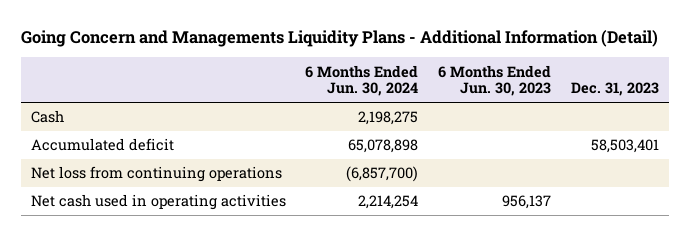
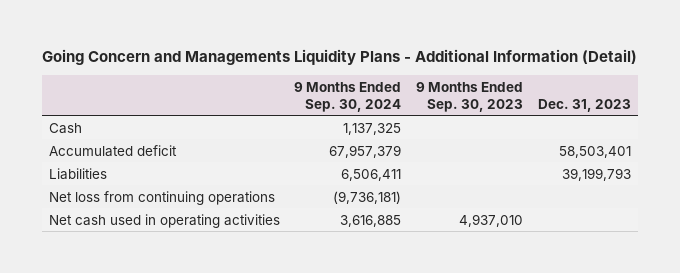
- | 6 Months Ended Jun. 30, 2024 | 6 Months Ended Jun. 30, 2023 | Dec. 31, 2023
+ | 9 Months Ended Sep. 30, 2024 | 9 Months Ended Sep. 30, 2023 | Dec. 31, 2023
+ Liabilities | 6,506,411 | | 39,199,793

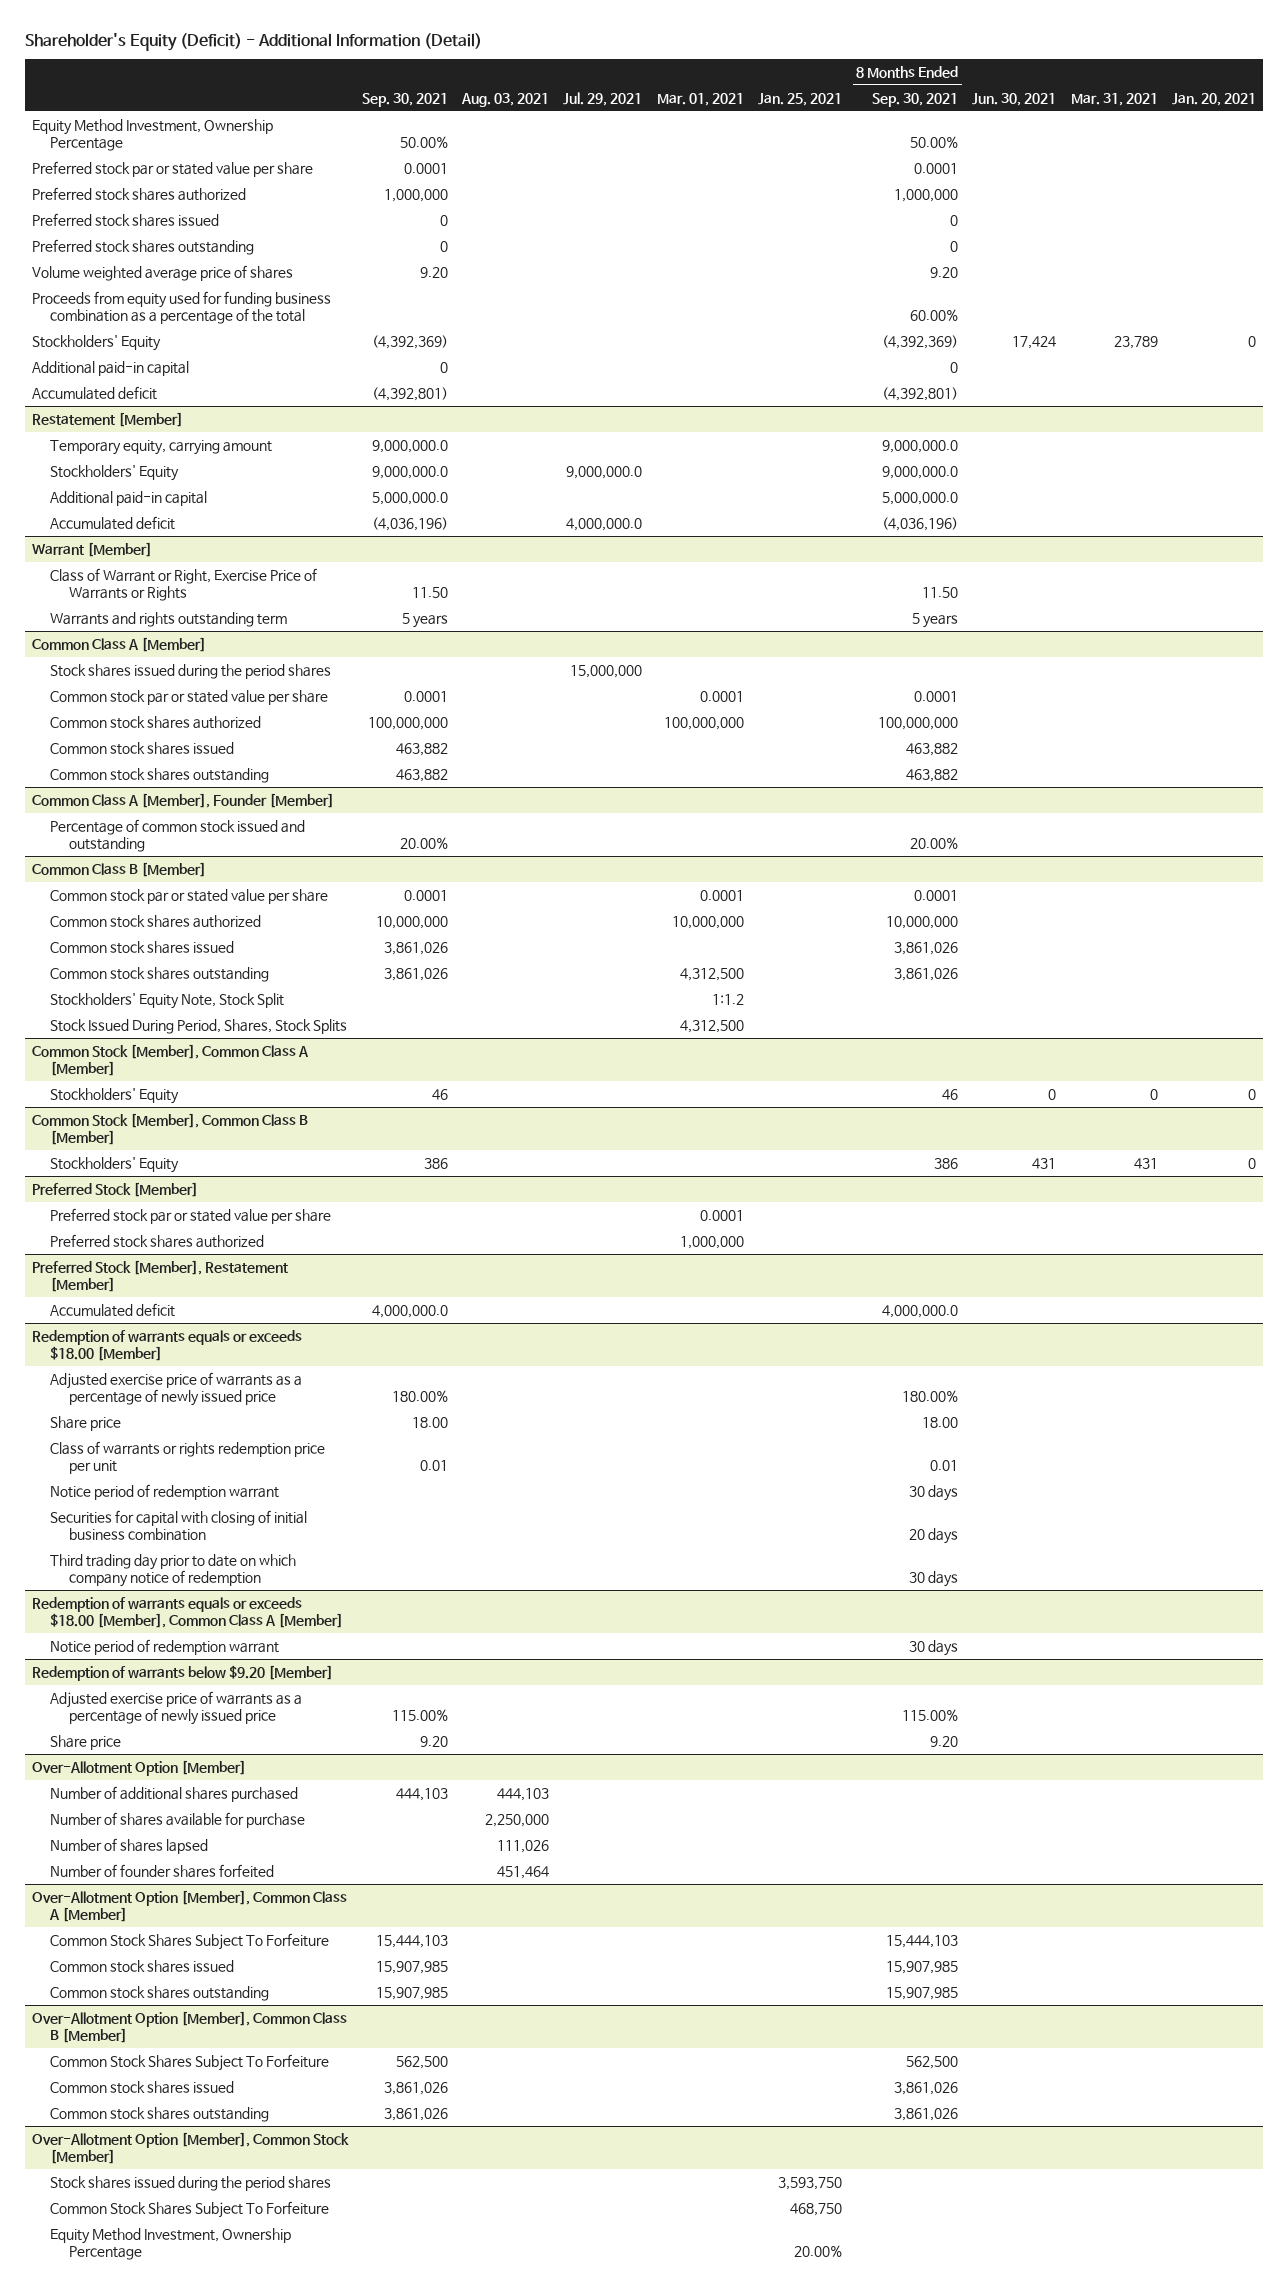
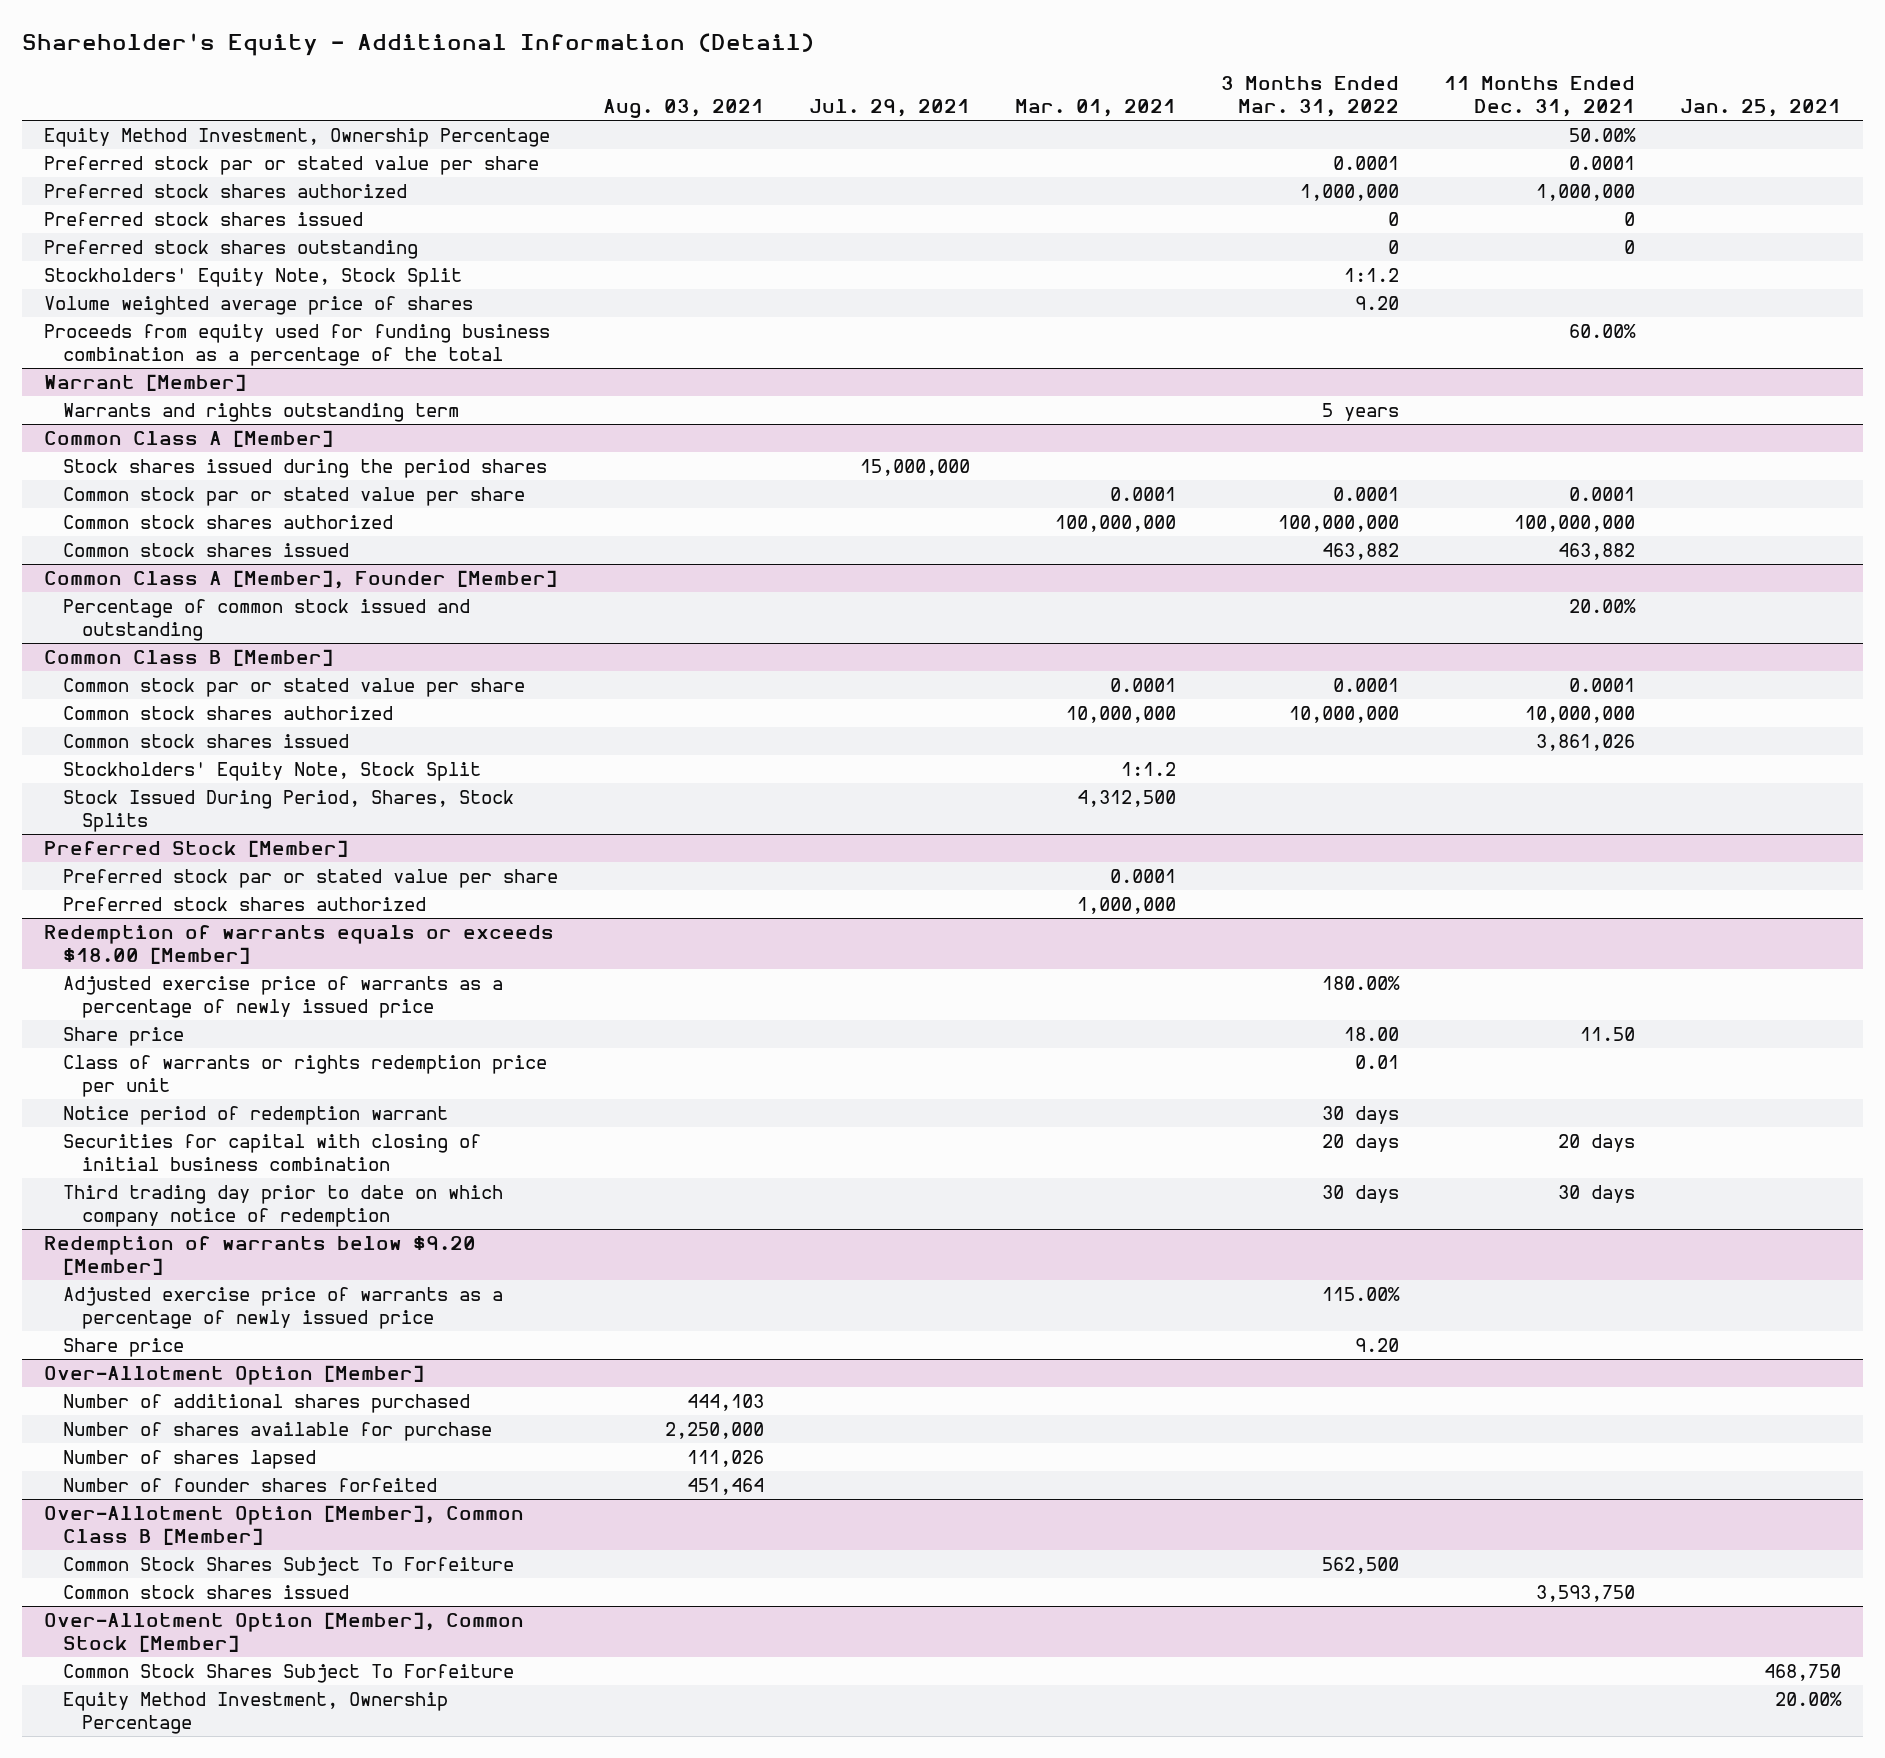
- Shareholder's Equity (Deficit) - Additional Information (Detail)
+ Shareholder's Equity - Additional Information (Detail)
- | Sep. 30, 2021 | Aug. 03, 2021 | Jul. 29, 2021 | Mar. 01, 2021 | Jan. 25, 2021 | 8 Months Ended Sep. 30, 2021 | Jun. 30, 2021 | Mar. 31, 2021 | Jan. 20, 2021
+ | Aug. 03, 2021 | Jul. 29, 2021 | Mar. 01, 2021 | 3 Months Ended Mar. 31, 2022 | 11 Months Ended Dec. 31, 2021 | Jan. 25, 2021
+ Stockholders' Equity Note, Stock Split | | | | 1:1.2 | |
- Stockholders' Equity | (4,392,369) | | | | | (4,392,369) | 17,424 | 23,789 | 0
- Additional paid-in capital | 0 | | | | | 0 | | |
- Accumulated deficit | (4,392,801) | | | | | (4,392,801) | | |
- Restatement [Member]
- Temporary equity, carrying amount | 9,000,000.0 | | | | | 9,000,000.0 | | |
- Stockholders' Equity | 9,000,000.0 | | 9,000,000.0 | | | 9,000,000.0 | | |
- Additional paid-in capital | 5,000,000.0 | | | | | 5,000,000.0 | | |
- Accumulated deficit | (4,036,196) | | 4,000,000.0 | | | (4,036,196) | | |
@ Warrant [Member]
- Class of Warrant or Right, Exercise Price of Warrants or Rights | 11.50 | | | | | 11.50 | | |
@ Common Class A [Member]
- Common stock shares outstanding | 463,882 | | | | | 463,882 | | |
@ Common Class B [Member]
- Common stock shares outstanding | 3,861,026 | | | 4,312,500 | | 3,861,026 | | |
- Common Stock [Member], Common Class A [Member]
- Stockholders' Equity | 46 | | | | | 46 | 0 | 0 | 0
- Common Stock [Member], Common Class B [Member]
- Stockholders' Equity | 386 | | | | | 386 | 431 | 431 | 0
- Preferred Stock [Member], Restatement [Member]
- Accumulated deficit | 4,000,000.0 | | | | | 4,000,000.0 | | |
- Redemption of warrants equals or exceeds $18.00 [Member], Common Class A [Member]
- Notice period of redemption warrant | | | | | | 30 days | | |
- Over-Allotment Option [Member], Common Class A [Member]
- Common Stock Shares Subject To Forfeiture | 15,444,103 | | | | | 15,444,103 | | |
- Common stock shares issued | 15,907,985 | | | | | 15,907,985 | | |
- Common stock shares outstanding | 15,907,985 | | | | | 15,907,985 | | |
@ Over-Allotment Option [Member], Common Class B [Member]
- Common stock shares outstanding | 3,861,026 | | | | | 3,861,026 | | |
@ Over-Allotment Option [Member], Common Stock [Member]
- Stock shares issued during the period shares | | | | | 3,593,750 | | | |

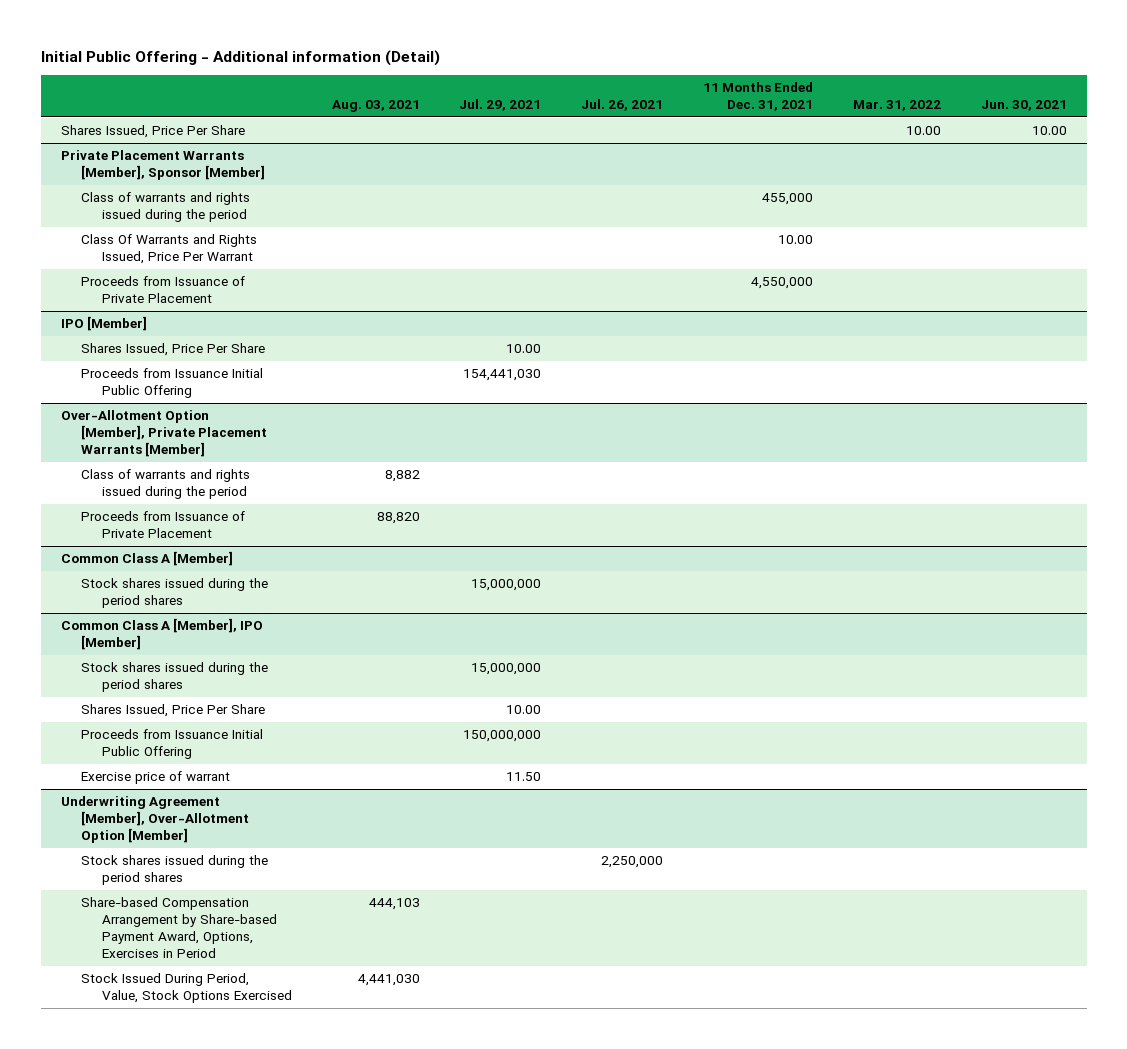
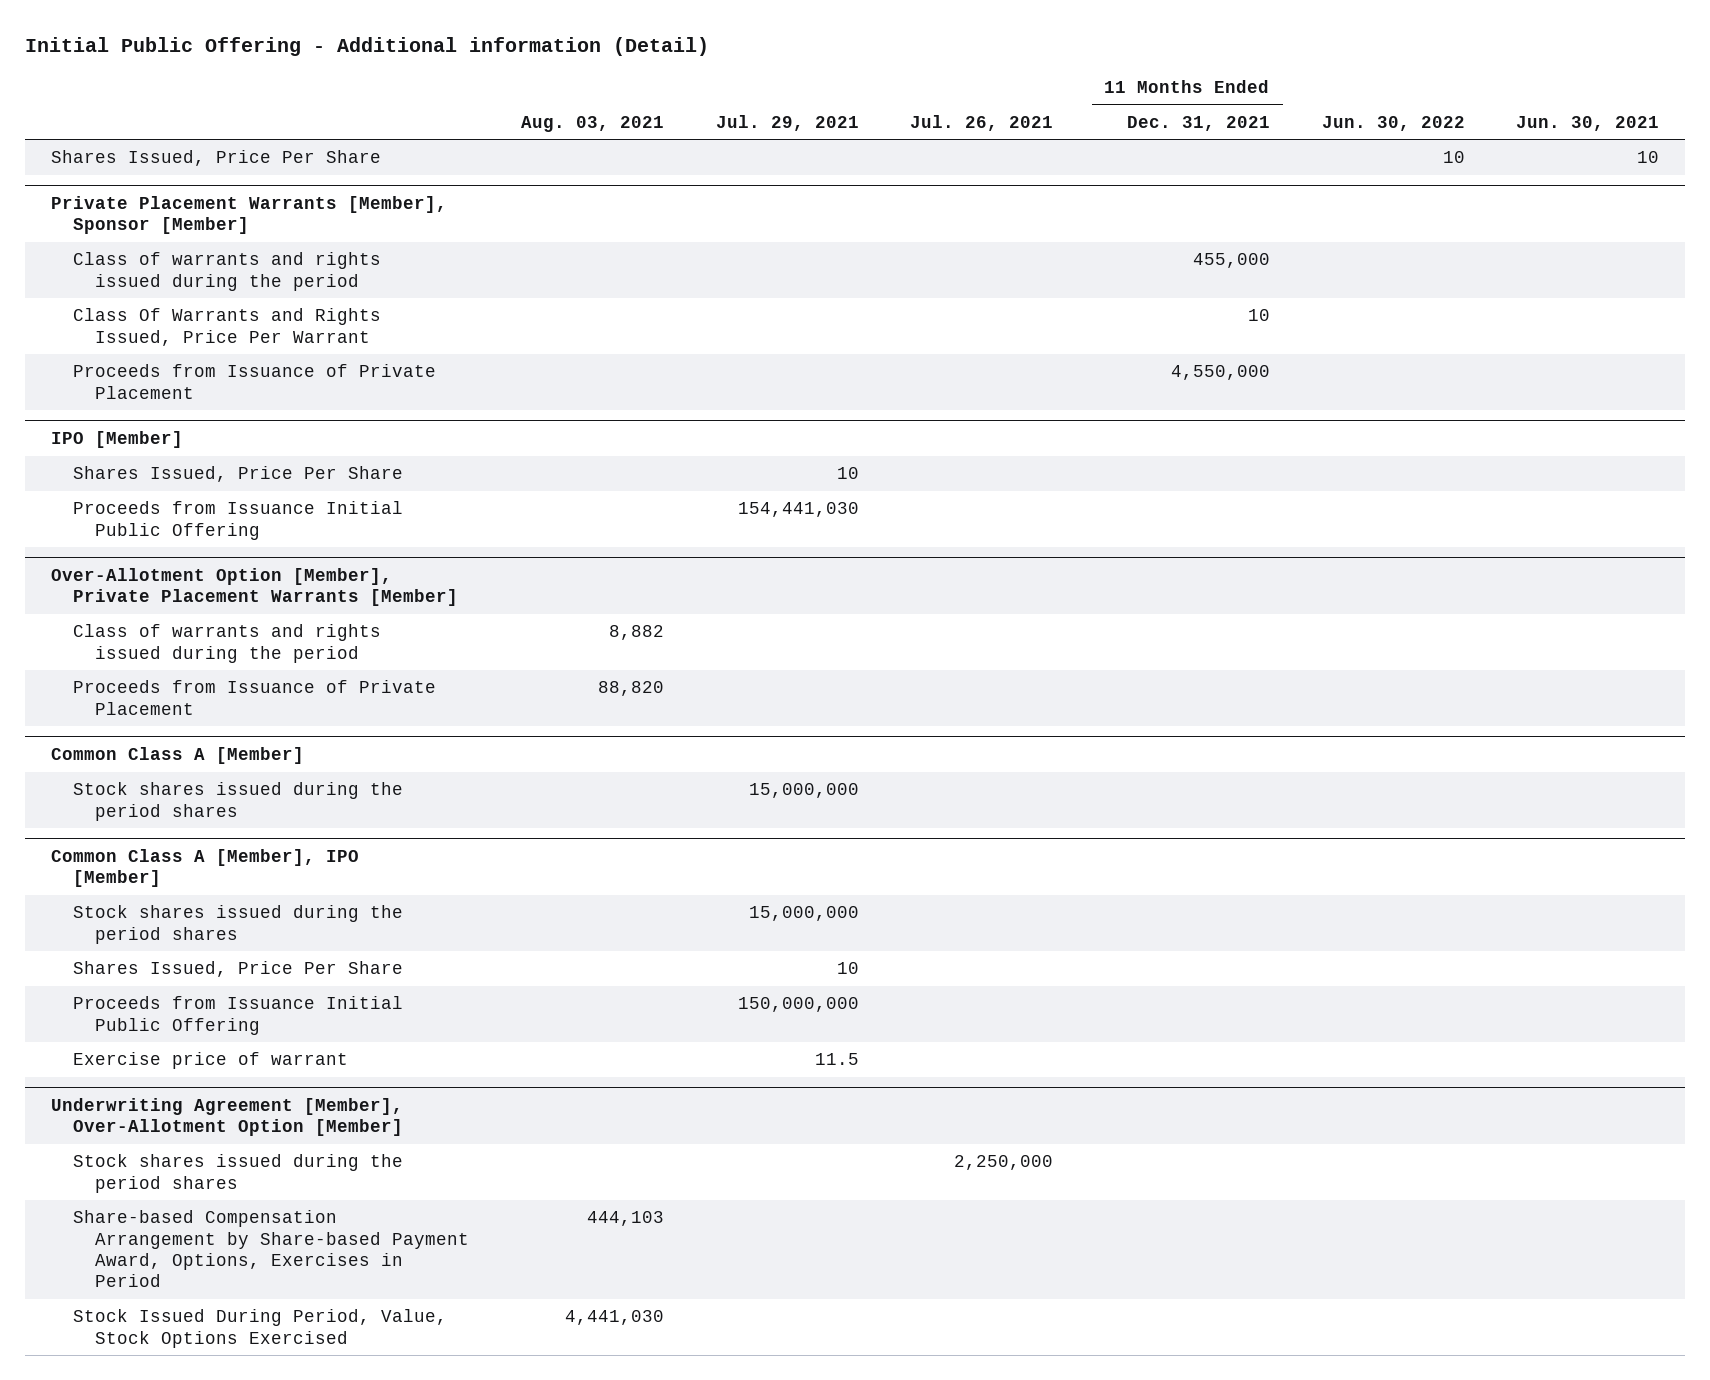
- | Aug. 03, 2021 | Jul. 29, 2021 | Jul. 26, 2021 | 11 Months Ended Dec. 31, 2021 | Mar. 31, 2022 | Jun. 30, 2021
+ | Aug. 03, 2021 | Jul. 29, 2021 | Jul. 26, 2021 | 11 Months Ended Dec. 31, 2021 | Jun. 30, 2022 | Jun. 30, 2021
- Shares Issued, Price Per Share | | | | | 10.00 | 10.00
+ Shares Issued, Price Per Share | | | | | 10 | 10
@ Private Placement Warrants [Member], Sponsor [Member]
- Class Of Warrants and Rights Issued, Price Per Warrant | | | | 10.00 | |
+ Class Of Warrants and Rights Issued, Price Per Warrant | | | | 10 | |
@ IPO [Member]
- Shares Issued, Price Per Share | | 10.00 | | | |
+ Shares Issued, Price Per Share | | 10 | | | |
@ Common Class A [Member], IPO [Member]
- Shares Issued, Price Per Share | | 10.00 | | | |
+ Shares Issued, Price Per Share | | 10 | | | |
- Exercise price of warrant | | 11.50 | | | |
+ Exercise price of warrant | | 11.5 | | | |

